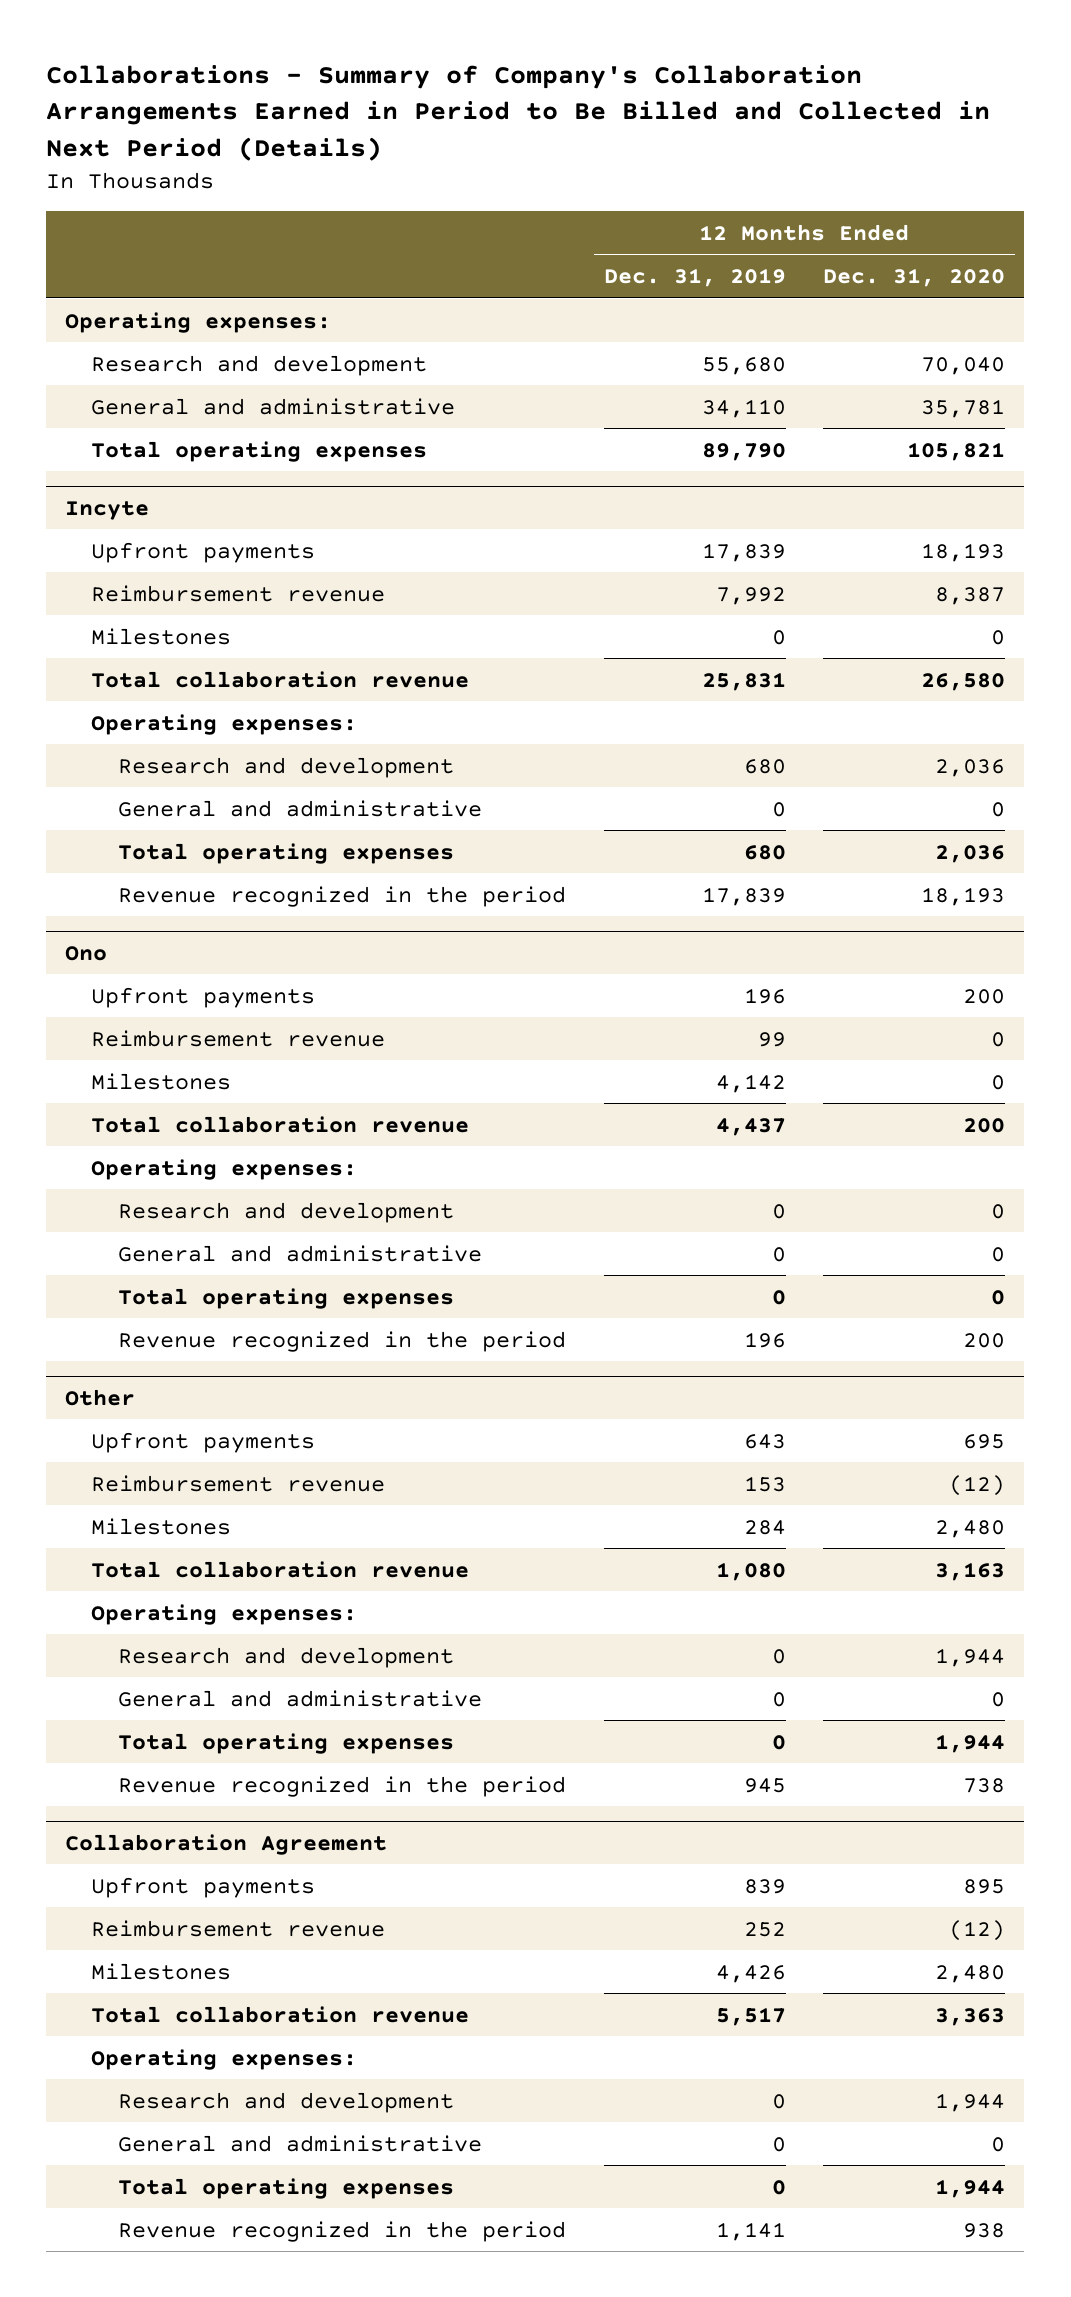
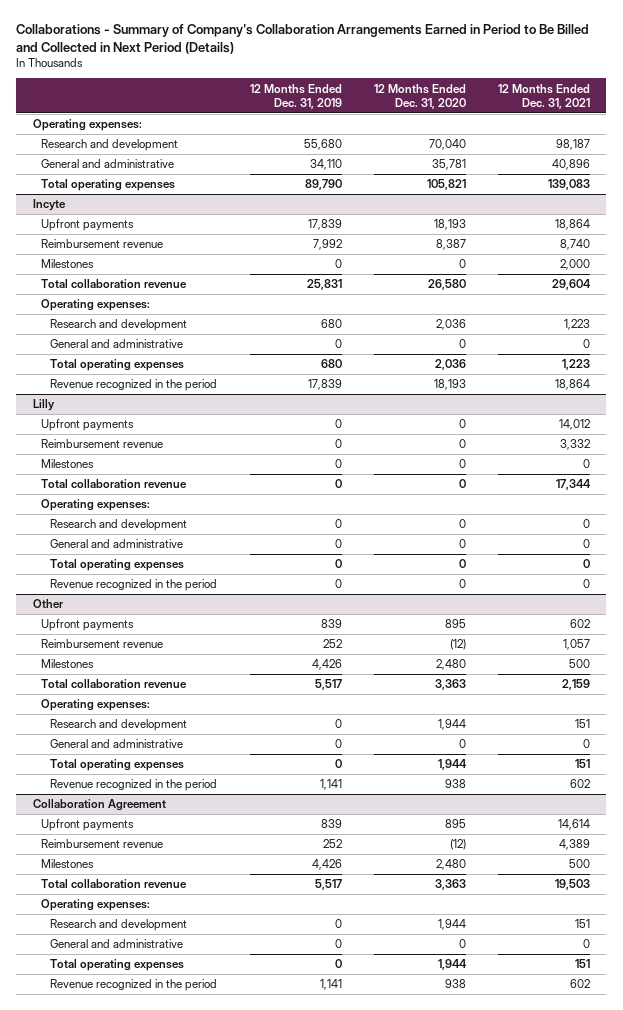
- | 12 Months Ended Dec. 31, 2019 | 12 Months Ended Dec. 31, 2020
+ | 12 Months Ended Dec. 31, 2019 | 12 Months Ended Dec. 31, 2020 | 12 Months Ended Dec. 31, 2021
- Ono
- Upfront payments | 196 | 200
- Reimbursement revenue | 99 | 0
- Milestones | 4,142 | 0
- Total collaboration revenue | 4,437 | 200
+ Lilly
+ Upfront payments | 0 | 0 | 14,012
+ Reimbursement revenue | 0 | 0 | 3,332
+ Milestones | 0 | 0 | 0
+ Total collaboration revenue | 0 | 0 | 17,344
- Revenue recognized in the period | 196 | 200
+ Revenue recognized in the period | 0 | 0 | 0
@ Other
- Upfront payments | 643 | 695
- Reimbursement revenue | 153 | (12)
- Milestones | 284 | 2,480
- Total collaboration revenue | 1,080 | 3,163
+ Upfront payments | 839 | 895 | 602
+ Reimbursement revenue | 252 | (12) | 1,057
+ Milestones | 4,426 | 2,480 | 500
+ Total collaboration revenue | 5,517 | 3,363 | 2,159
- Revenue recognized in the period | 945 | 738
+ Revenue recognized in the period | 1,141 | 938 | 602

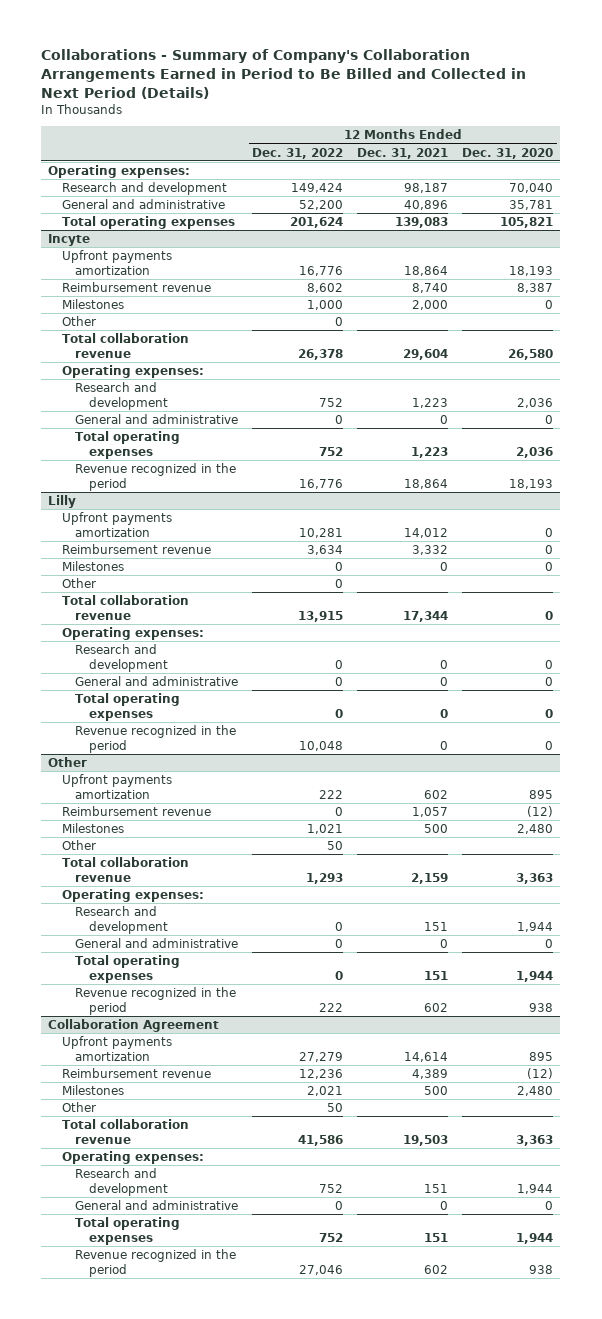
- | 12 Months Ended Dec. 31, 2019 | 12 Months Ended Dec. 31, 2020 | 12 Months Ended Dec. 31, 2021
+ | 12 Months Ended Dec. 31, 2022 | 12 Months Ended Dec. 31, 2021 | 12 Months Ended Dec. 31, 2020
@ Incyte
- Upfront payments | 17,839 | 18,193 | 18,864
+ Upfront payments amortization | 16,776 | 18,864 | 18,193
+ Other | 0 | |
@ Lilly
- Upfront payments | 0 | 0 | 14,012
+ Upfront payments amortization | 10,281 | 14,012 | 0
+ Other | 0 | |
@ Other
- Upfront payments | 839 | 895 | 602
+ Upfront payments amortization | 222 | 602 | 895
+ Other | 50 | |
@ Collaboration Agreement
- Upfront payments | 839 | 895 | 14,614
+ Upfront payments amortization | 27,279 | 14,614 | 895
+ Other | 50 | |

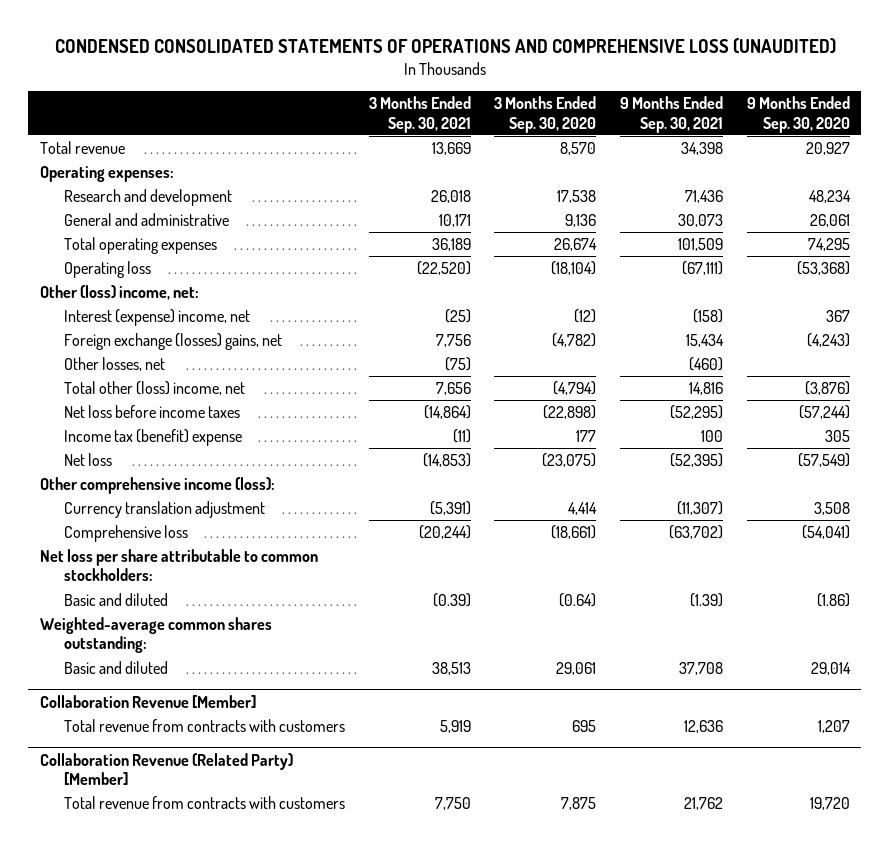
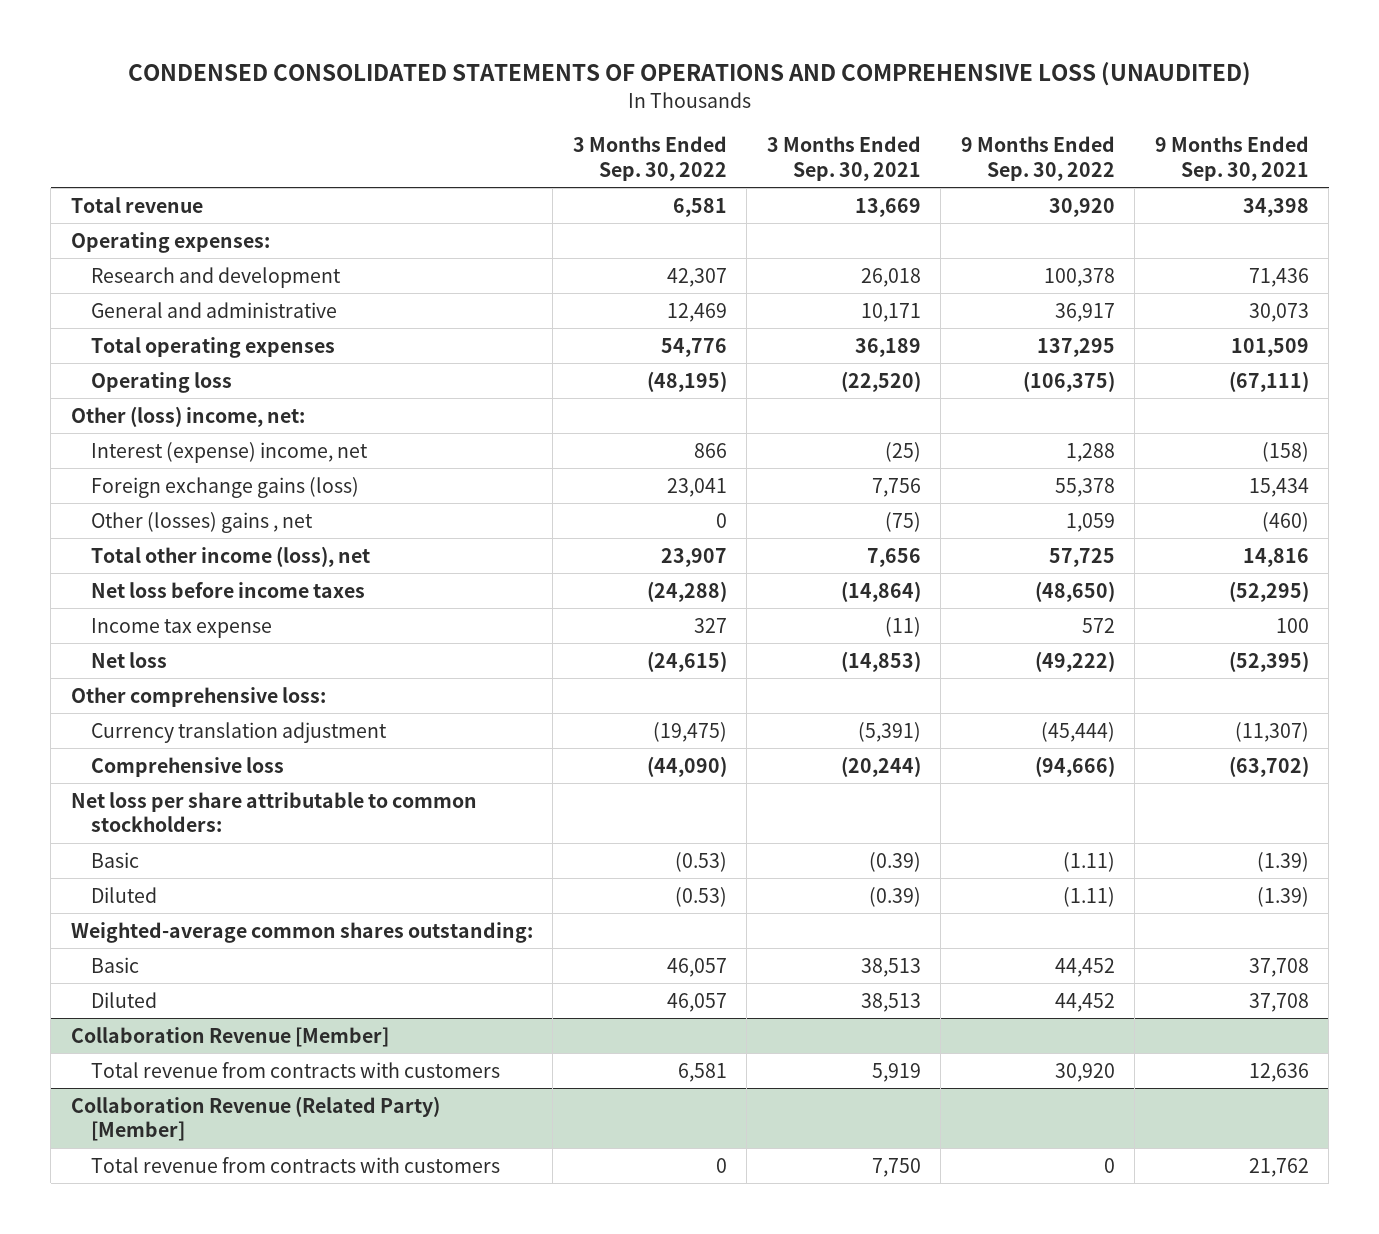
- | 3 Months Ended Sep. 30, 2021 | 3 Months Ended Sep. 30, 2020 | 9 Months Ended Sep. 30, 2021 | 9 Months Ended Sep. 30, 2020
+ | 3 Months Ended Sep. 30, 2022 | 3 Months Ended Sep. 30, 2021 | 9 Months Ended Sep. 30, 2022 | 9 Months Ended Sep. 30, 2021
- Foreign exchange (losses) gains, net | 7,756 | (4,782) | 15,434 | (4,243)
- Other losses, net | (75) | | (460) |
- Total other (loss) income, net | 7,656 | (4,794) | 14,816 | (3,876)
+ Foreign exchange gains (loss) | 23,041 | 7,756 | 55,378 | 15,434
+ Other (losses) gains , net | 0 | (75) | 1,059 | (460)
+ Total other income (loss), net | 23,907 | 7,656 | 57,725 | 14,816
- Income tax (benefit) expense | (11) | 177 | 100 | 305
+ Income tax expense | 327 | (11) | 572 | 100
- Other comprehensive income (loss):
+ Other comprehensive loss:
- Basic and diluted | (0.39) | (0.64) | (1.39) | (1.86)
+ Basic | (0.53) | (0.39) | (1.11) | (1.39)
+ Diluted | (0.53) | (0.39) | (1.11) | (1.39)
- Basic and diluted | 38,513 | 29,061 | 37,708 | 29,014
+ Basic | 46,057 | 38,513 | 44,452 | 37,708
+ Diluted | 46,057 | 38,513 | 44,452 | 37,708

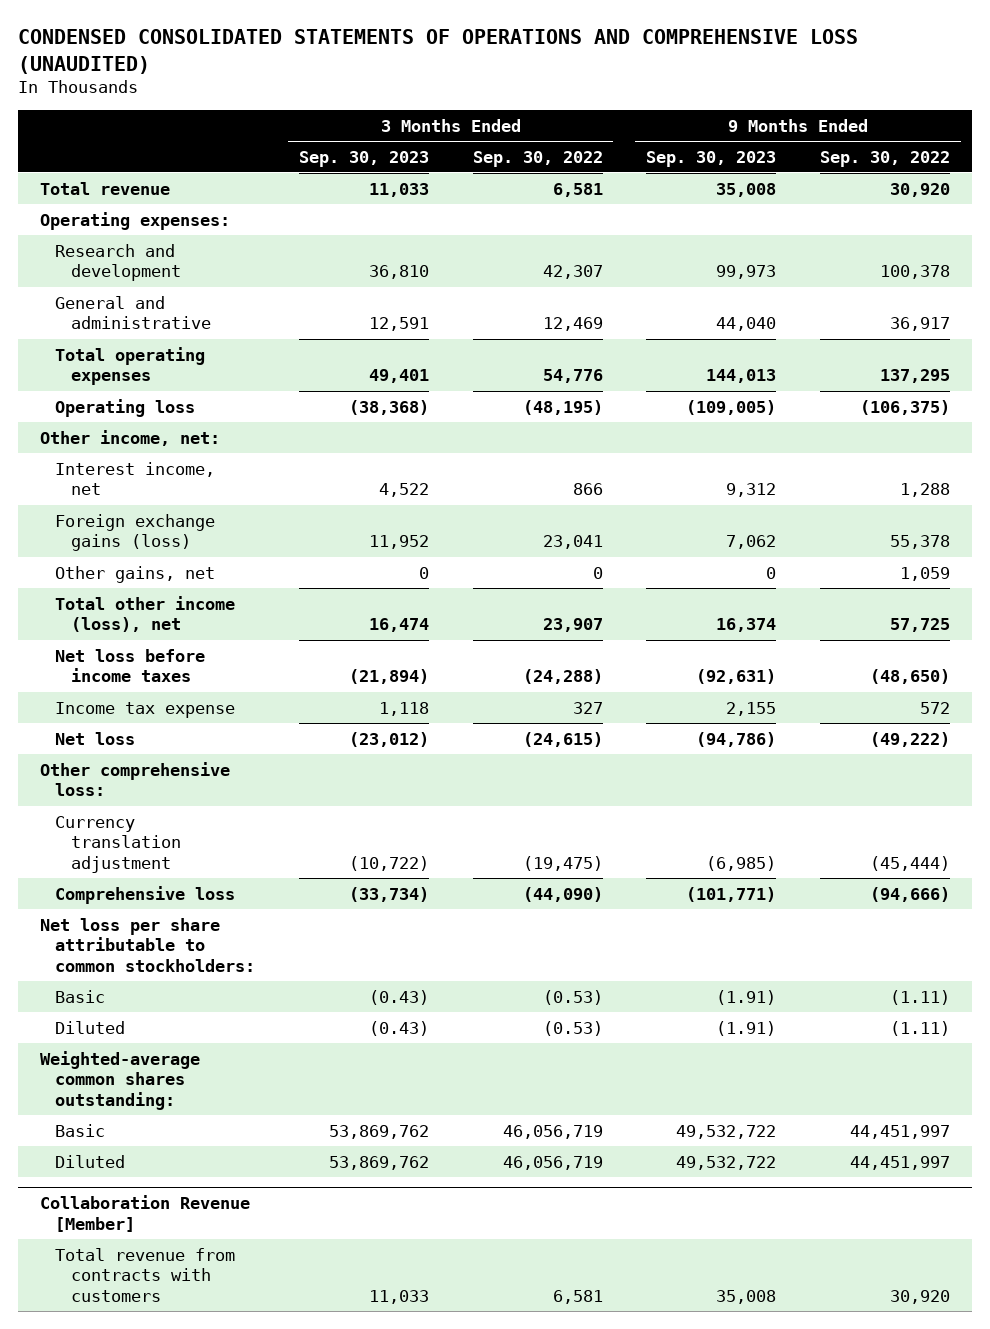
- | 3 Months Ended Sep. 30, 2022 | 3 Months Ended Sep. 30, 2021 | 9 Months Ended Sep. 30, 2022 | 9 Months Ended Sep. 30, 2021
+ | 3 Months Ended Sep. 30, 2023 | 3 Months Ended Sep. 30, 2022 | 9 Months Ended Sep. 30, 2023 | 9 Months Ended Sep. 30, 2022
- Other (loss) income, net:
- Interest (expense) income, net | 866 | (25) | 1,288 | (158)
+ Other income, net:
+ Interest income, net | 4,522 | 866 | 9,312 | 1,288
- Other (losses) gains , net | 0 | (75) | 1,059 | (460)
+ Other gains, net | 0 | 0 | 0 | 1,059
- Basic | 46,057 | 38,513 | 44,452 | 37,708
- Diluted | 46,057 | 38,513 | 44,452 | 37,708
+ Basic | 53,869,762 | 46,056,719 | 49,532,722 | 44,451,997
+ Diluted | 53,869,762 | 46,056,719 | 49,532,722 | 44,451,997
- Collaboration Revenue (Related Party) [Member]
- Total revenue from contracts with customers | 0 | 7,750 | 0 | 21,762

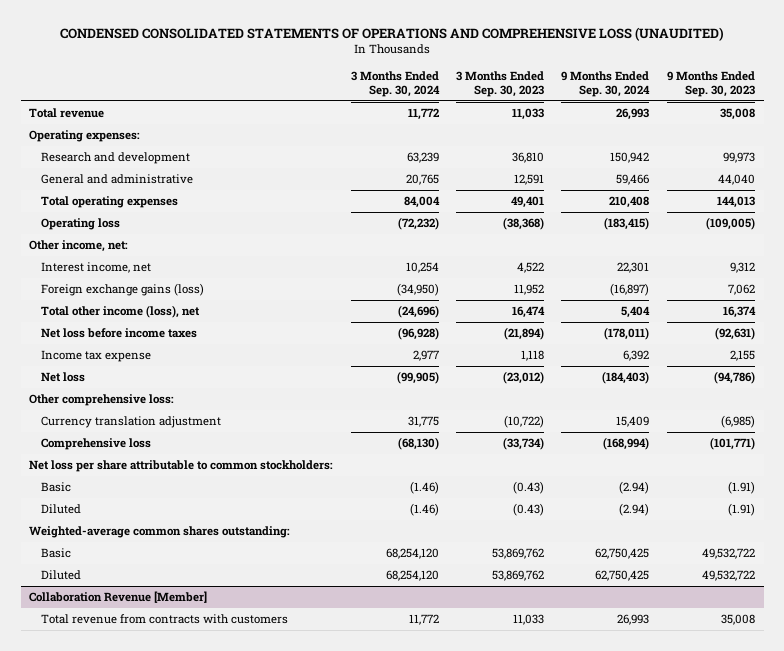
- | 3 Months Ended Sep. 30, 2023 | 3 Months Ended Sep. 30, 2022 | 9 Months Ended Sep. 30, 2023 | 9 Months Ended Sep. 30, 2022
+ | 3 Months Ended Sep. 30, 2024 | 3 Months Ended Sep. 30, 2023 | 9 Months Ended Sep. 30, 2024 | 9 Months Ended Sep. 30, 2023
- Other gains, net | 0 | 0 | 0 | 1,059

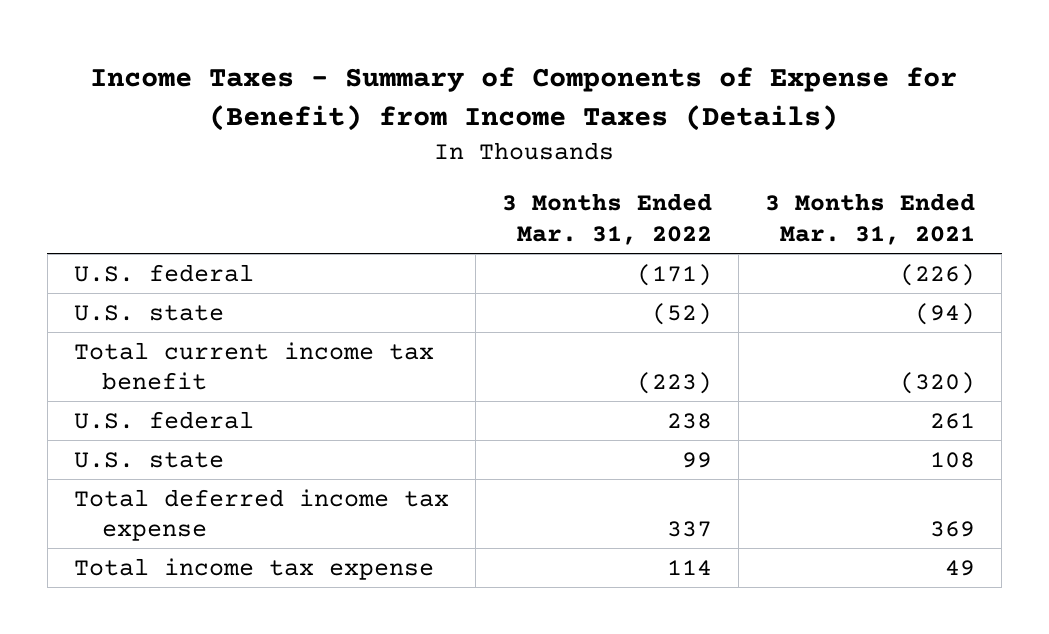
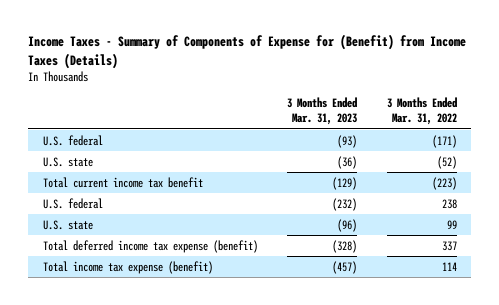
- | 3 Months Ended Mar. 31, 2022 | 3 Months Ended Mar. 31, 2021
+ | 3 Months Ended Mar. 31, 2023 | 3 Months Ended Mar. 31, 2022
- Total deferred income tax expense | 337 | 369
- Total income tax expense | 114 | 49
+ Total deferred income tax expense (benefit) | (328) | 337
+ Total income tax expense (benefit) | (457) | 114

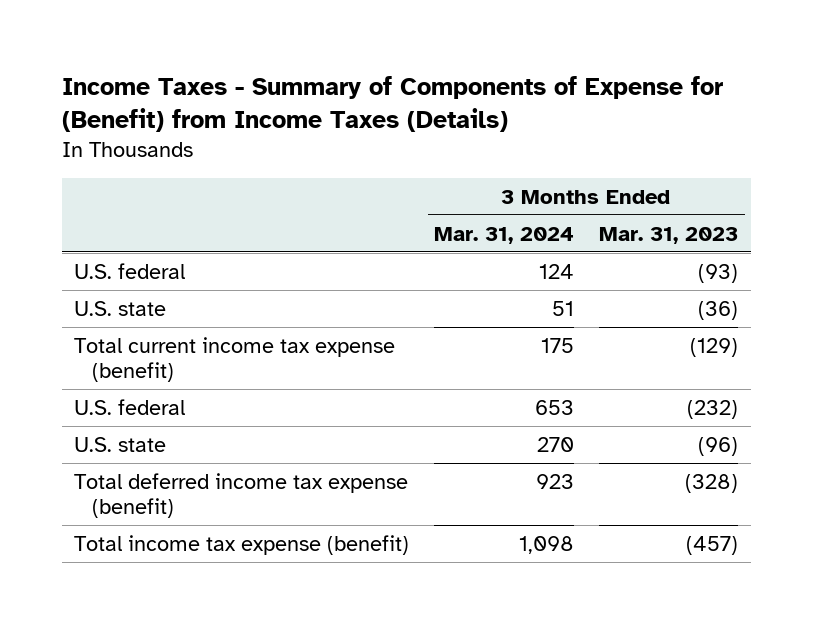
- | 3 Months Ended Mar. 31, 2023 | 3 Months Ended Mar. 31, 2022
+ | 3 Months Ended Mar. 31, 2024 | 3 Months Ended Mar. 31, 2023
- Total current income tax benefit | (129) | (223)
+ Total current income tax expense (benefit) | 175 | (129)

